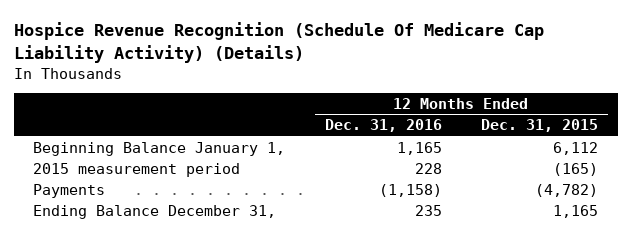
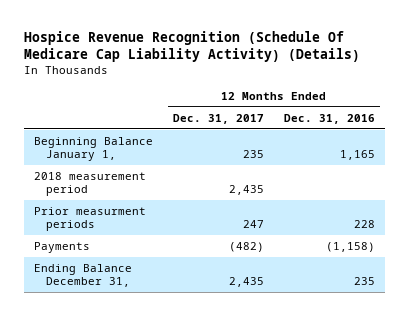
- | 12 Months Ended Dec. 31, 2016 | 12 Months Ended Dec. 31, 2015
+ | 12 Months Ended Dec. 31, 2017 | 12 Months Ended Dec. 31, 2016
- 2015 measurement period | 228 | (165)
+ 2018 measurement period | 2,435 |
+ Prior measurment periods | 247 | 228

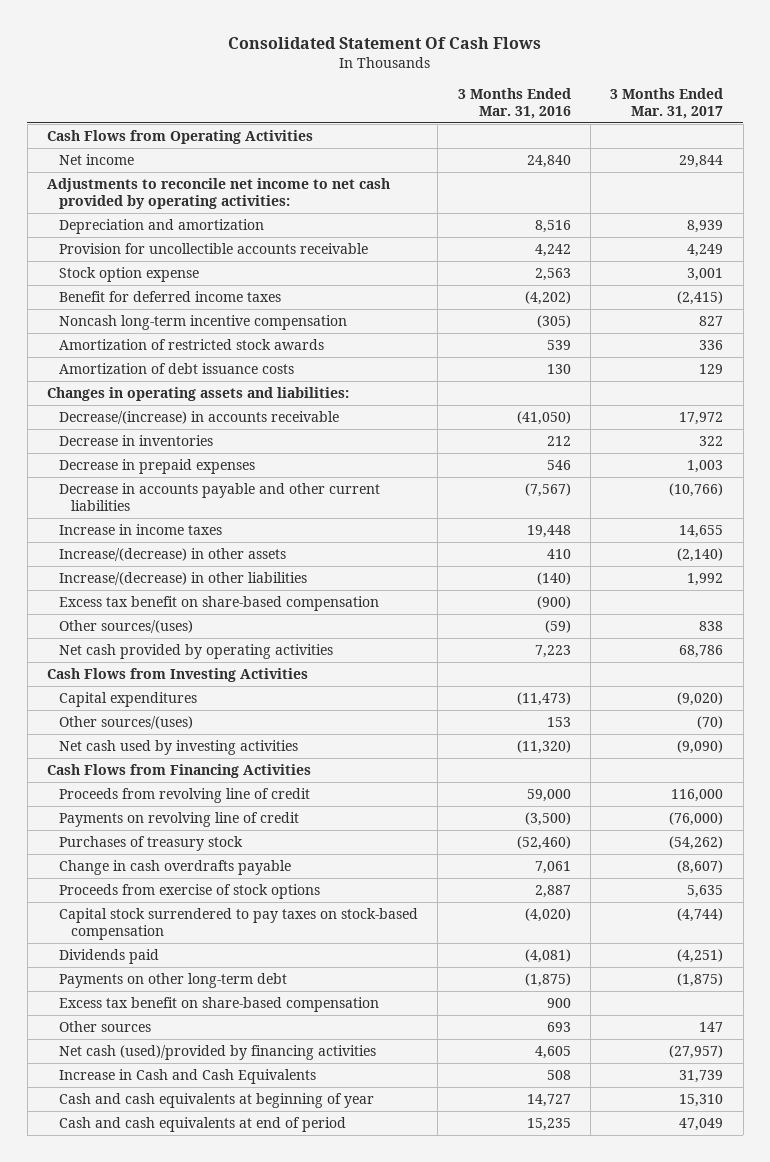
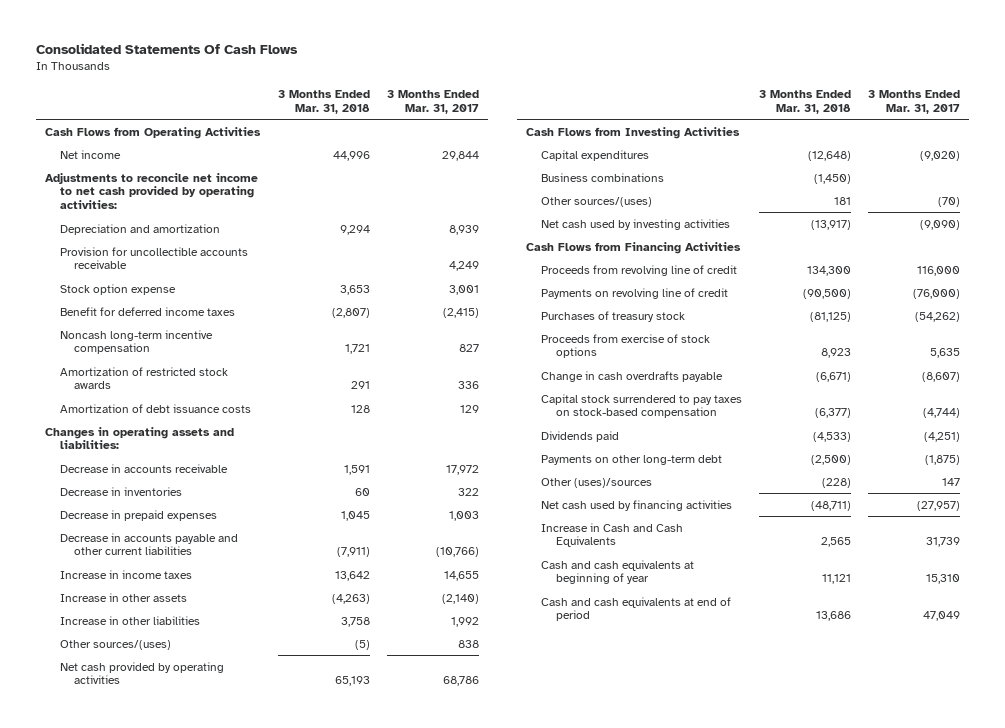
- Consolidated Statement Of Cash Flows
+ Consolidated Statements Of Cash Flows
- | 3 Months Ended Mar. 31, 2016 | 3 Months Ended Mar. 31, 2017
+ | 3 Months Ended Mar. 31, 2018 | 3 Months Ended Mar. 31, 2017
- Decrease/(increase) in accounts receivable | (41,050) | 17,972
+ Decrease in accounts receivable | 1,591 | 17,972
- Increase/(decrease) in other assets | 410 | (2,140)
- Increase/(decrease) in other liabilities | (140) | 1,992
- Excess tax benefit on share-based compensation | (900) |
+ Increase in other assets | (4,263) | (2,140)
+ Increase in other liabilities | 3,758 | 1,992
+ Business combinations | (1,450) |
moved down: Change in cash overdrafts payable | (6,671) | (8,607)
- Excess tax benefit on share-based compensation | 900 |
- Other sources | 693 | 147
- Net cash (used)/provided by financing activities | 4,605 | (27,957)
+ Other (uses)/sources | (228) | 147
+ Net cash used by financing activities | (48,711) | (27,957)

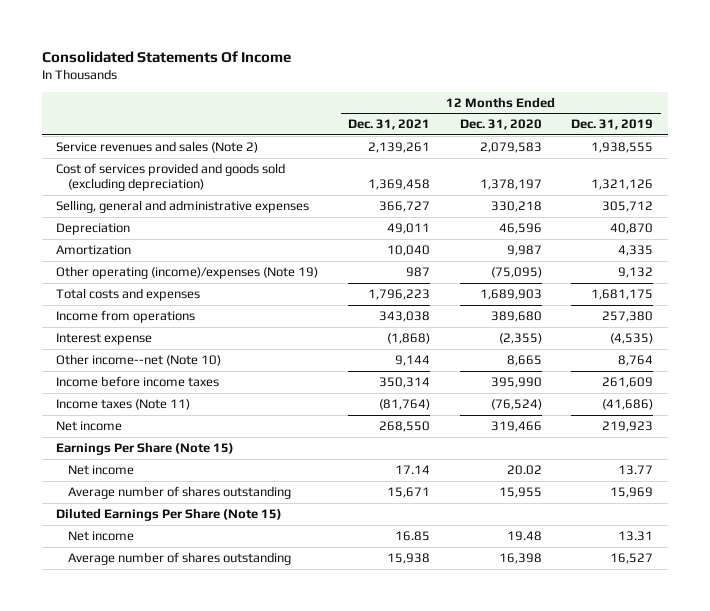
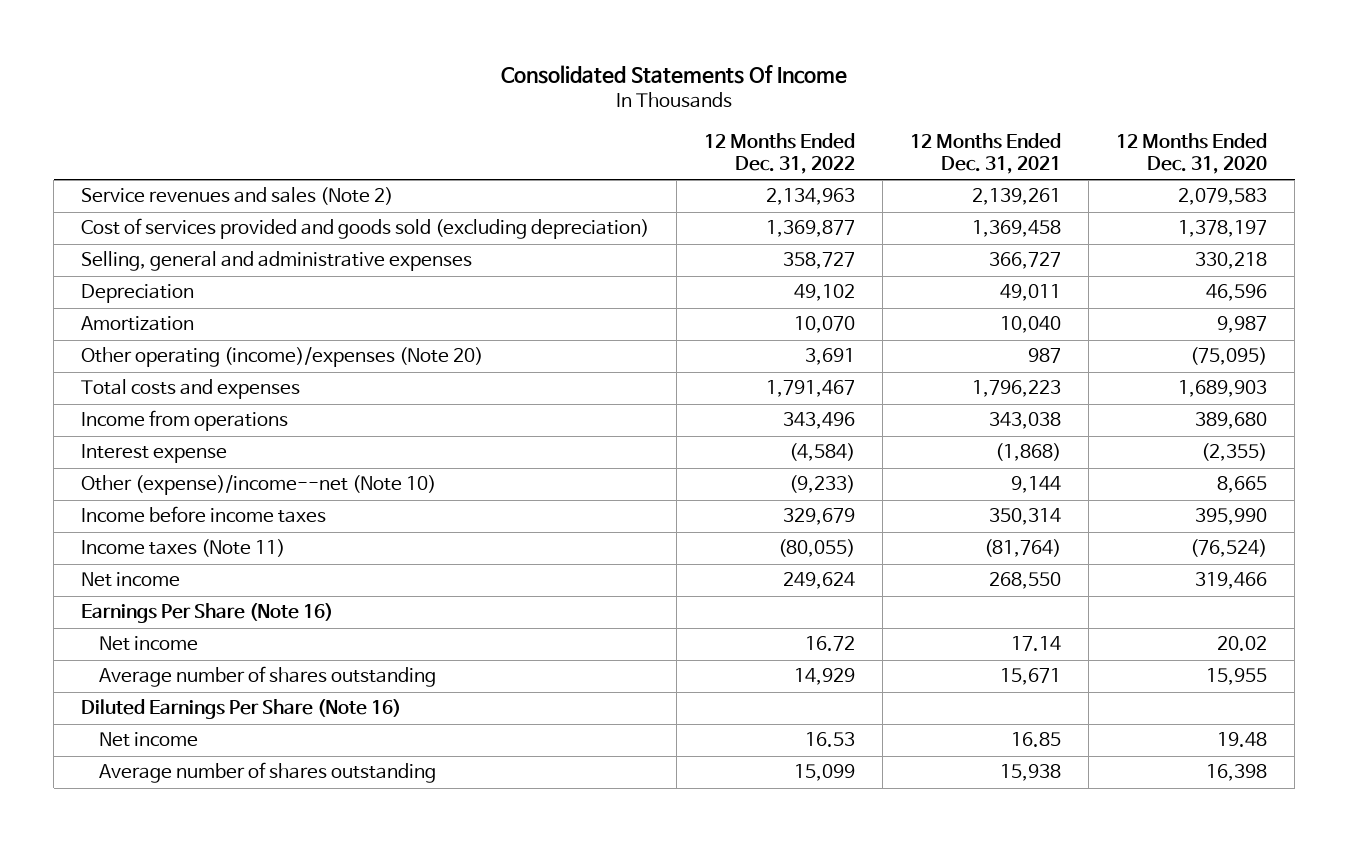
- | 12 Months Ended Dec. 31, 2021 | 12 Months Ended Dec. 31, 2020 | 12 Months Ended Dec. 31, 2019
+ | 12 Months Ended Dec. 31, 2022 | 12 Months Ended Dec. 31, 2021 | 12 Months Ended Dec. 31, 2020
- Other operating (income)/expenses (Note 19) | 987 | (75,095) | 9,132
+ Other operating (income)/expenses (Note 20) | 3,691 | 987 | (75,095)
- Other income--net (Note 10) | 9,144 | 8,665 | 8,764
+ Other (expense)/income--net (Note 10) | (9,233) | 9,144 | 8,665
- Earnings Per Share (Note 15)
+ Earnings Per Share (Note 16)
- Diluted Earnings Per Share (Note 15)
+ Diluted Earnings Per Share (Note 16)

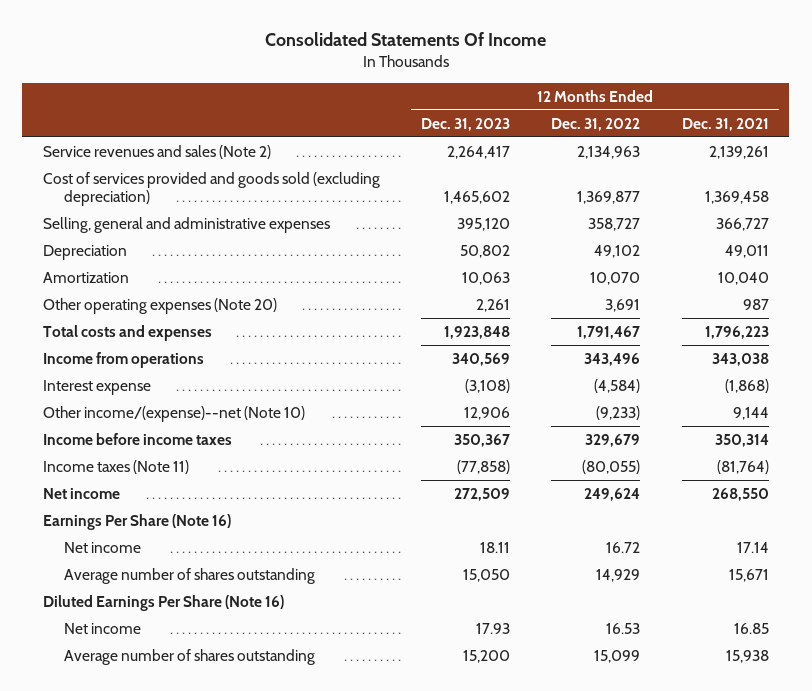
- | 12 Months Ended Dec. 31, 2022 | 12 Months Ended Dec. 31, 2021 | 12 Months Ended Dec. 31, 2020
+ | 12 Months Ended Dec. 31, 2023 | 12 Months Ended Dec. 31, 2022 | 12 Months Ended Dec. 31, 2021
- Other operating (income)/expenses (Note 20) | 3,691 | 987 | (75,095)
+ Other operating expenses (Note 20) | 2,261 | 3,691 | 987
- Other (expense)/income--net (Note 10) | (9,233) | 9,144 | 8,665
+ Other income/(expense)--net (Note 10) | 12,906 | (9,233) | 9,144

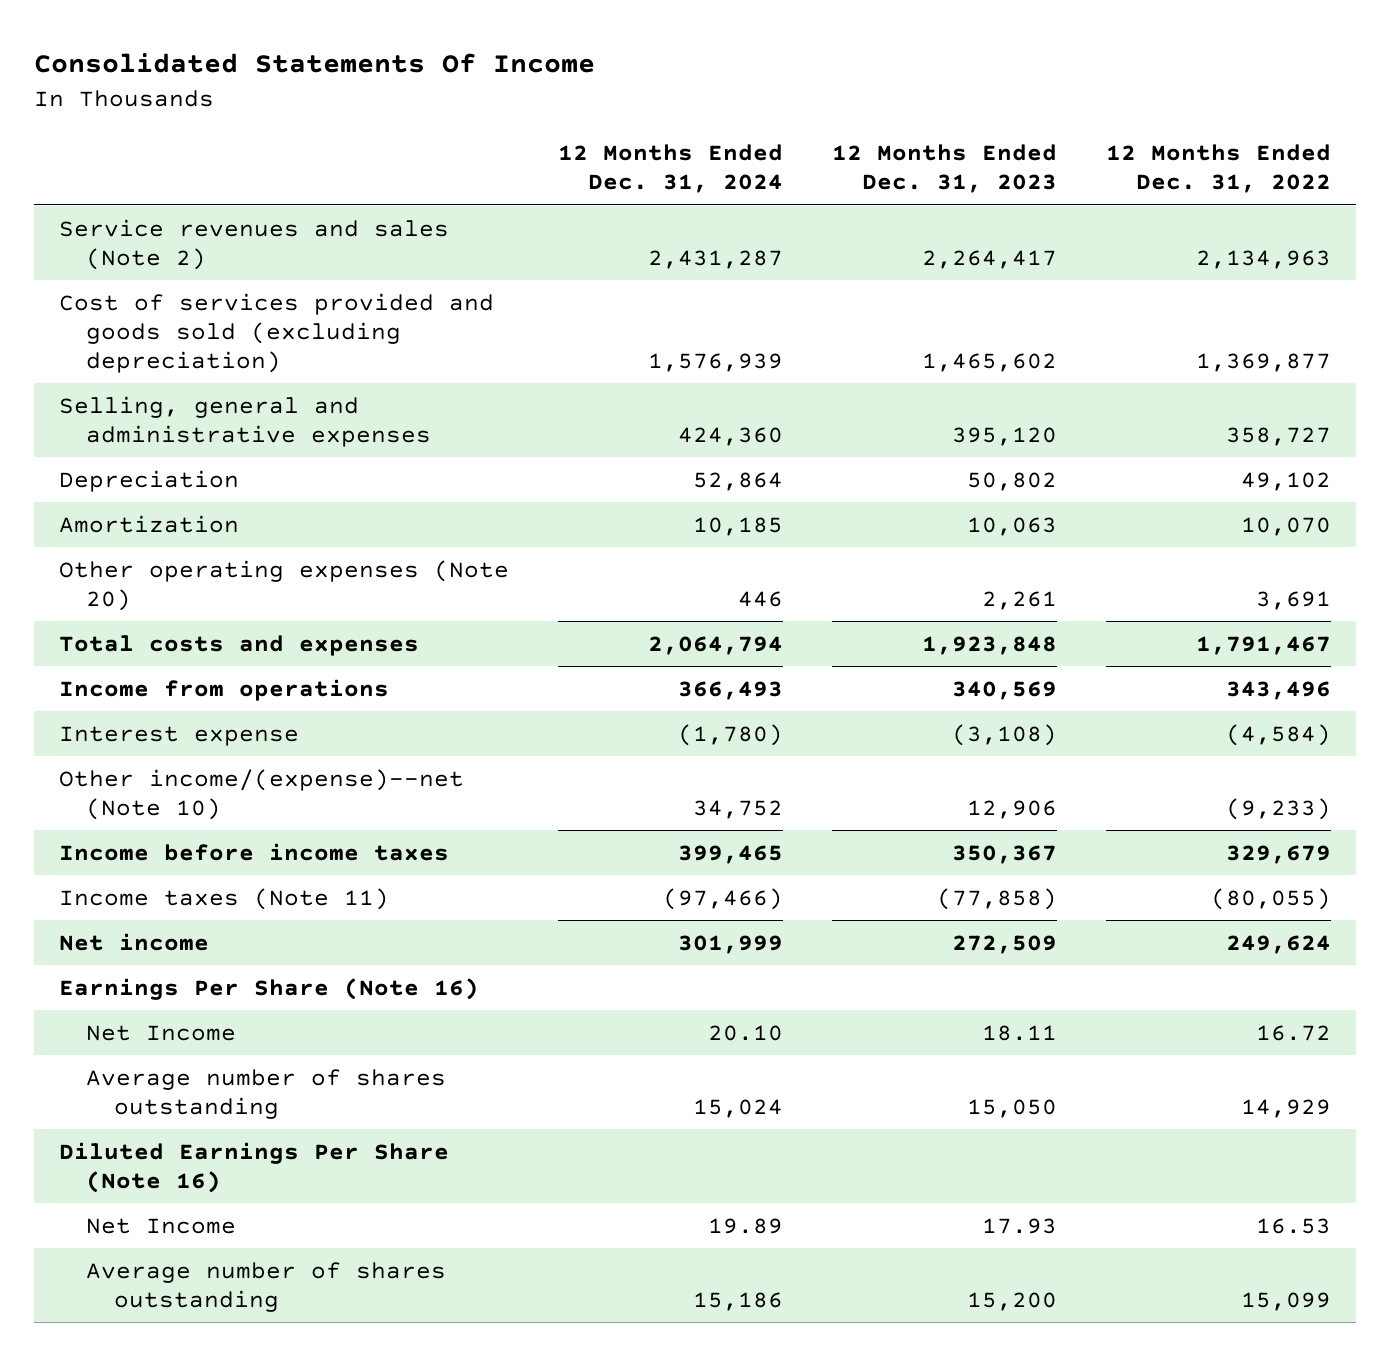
- | 12 Months Ended Dec. 31, 2023 | 12 Months Ended Dec. 31, 2022 | 12 Months Ended Dec. 31, 2021
+ | 12 Months Ended Dec. 31, 2024 | 12 Months Ended Dec. 31, 2023 | 12 Months Ended Dec. 31, 2022
- Net income | 18.11 | 16.72 | 17.14
+ Net Income | 20.10 | 18.11 | 16.72
- Net income | 17.93 | 16.53 | 16.85
+ Net Income | 19.89 | 17.93 | 16.53

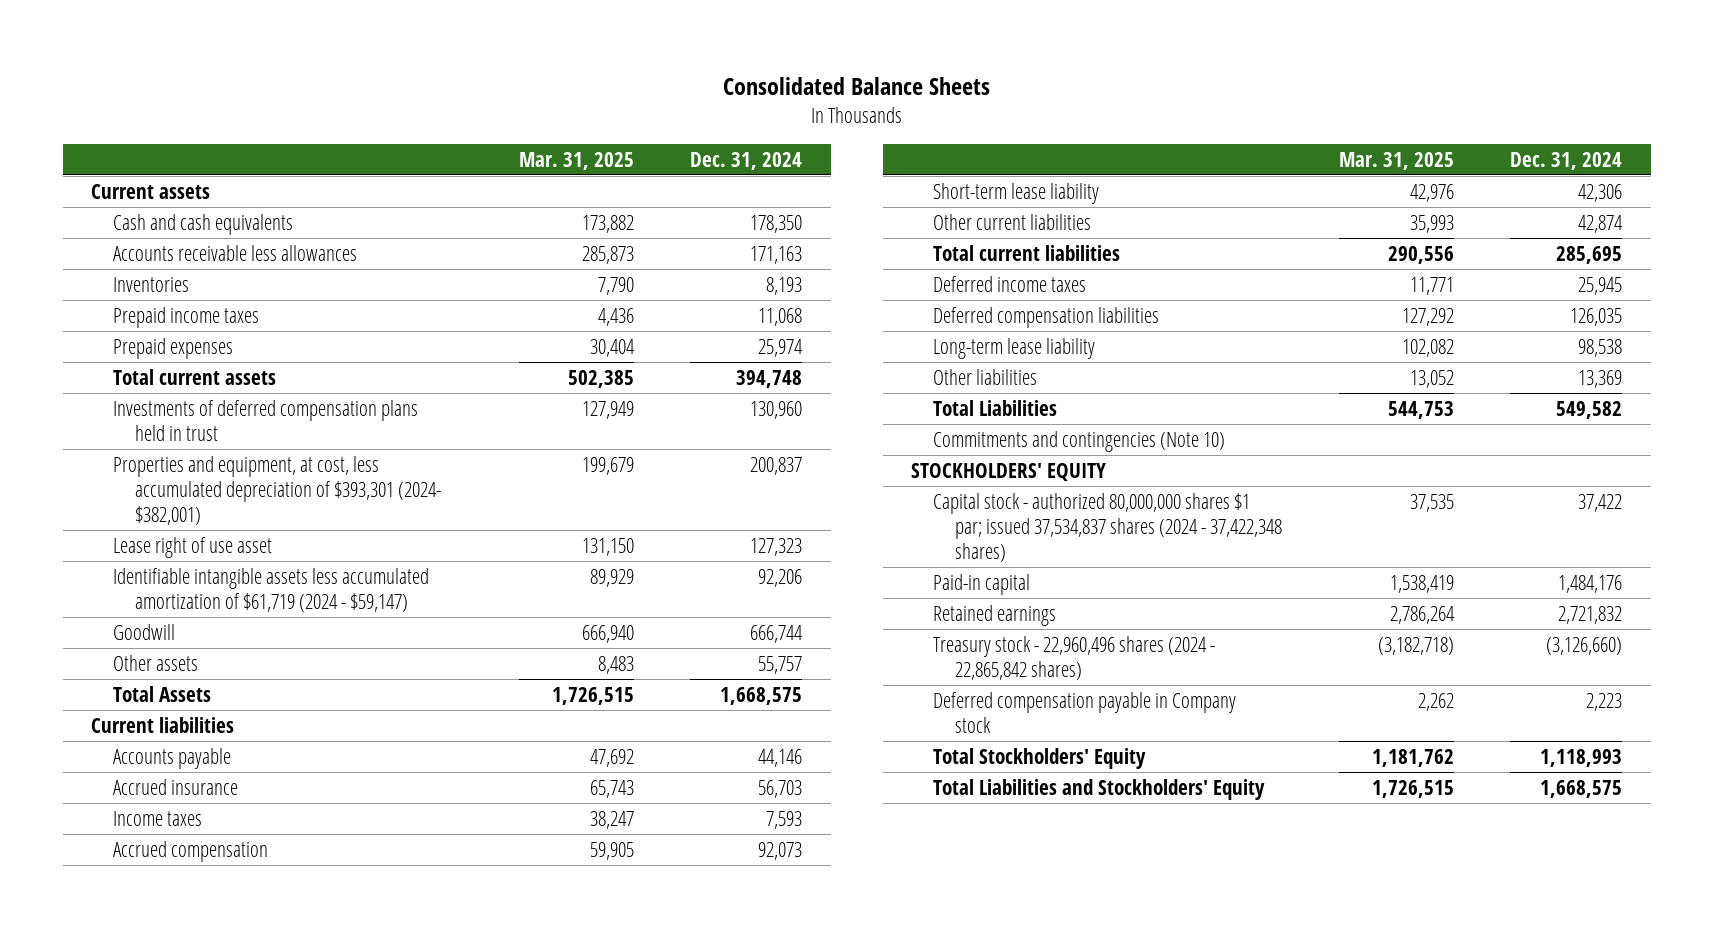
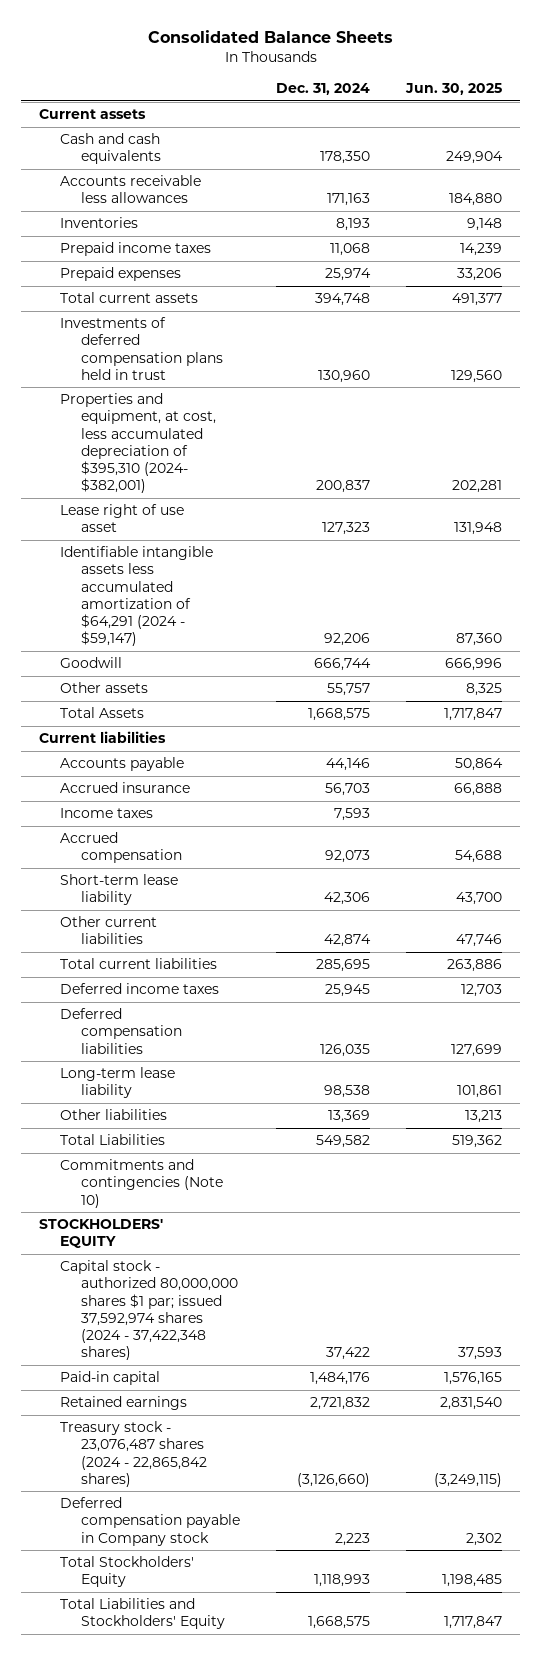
- | Mar. 31, 2025 | Dec. 31, 2024
+ | Dec. 31, 2024 | Jun. 30, 2025
- Properties and equipment, at cost, less accumulated depreciation of $393,301 (2024- $382,001) | 199,679 | 200,837
+ Properties and equipment, at cost, less accumulated depreciation of $395,310 (2024- $382,001) | 200,837 | 202,281
- Identifiable intangible assets less accumulated amortization of $61,719 (2024 - $59,147) | 89,929 | 92,206
+ Identifiable intangible assets less accumulated amortization of $64,291 (2024 - $59,147) | 92,206 | 87,360
- Capital stock - authorized 80,000,000 shares $1 par; issued 37,534,837 shares (2024 - 37,422,348 shares) | 37,535 | 37,422
+ Capital stock - authorized 80,000,000 shares $1 par; issued 37,592,974 shares (2024 - 37,422,348 shares) | 37,422 | 37,593
- Treasury stock - 22,960,496 shares (2024 - 22,865,842 shares) | (3,182,718) | (3,126,660)
+ Treasury stock - 23,076,487 shares (2024 - 22,865,842 shares) | (3,126,660) | (3,249,115)

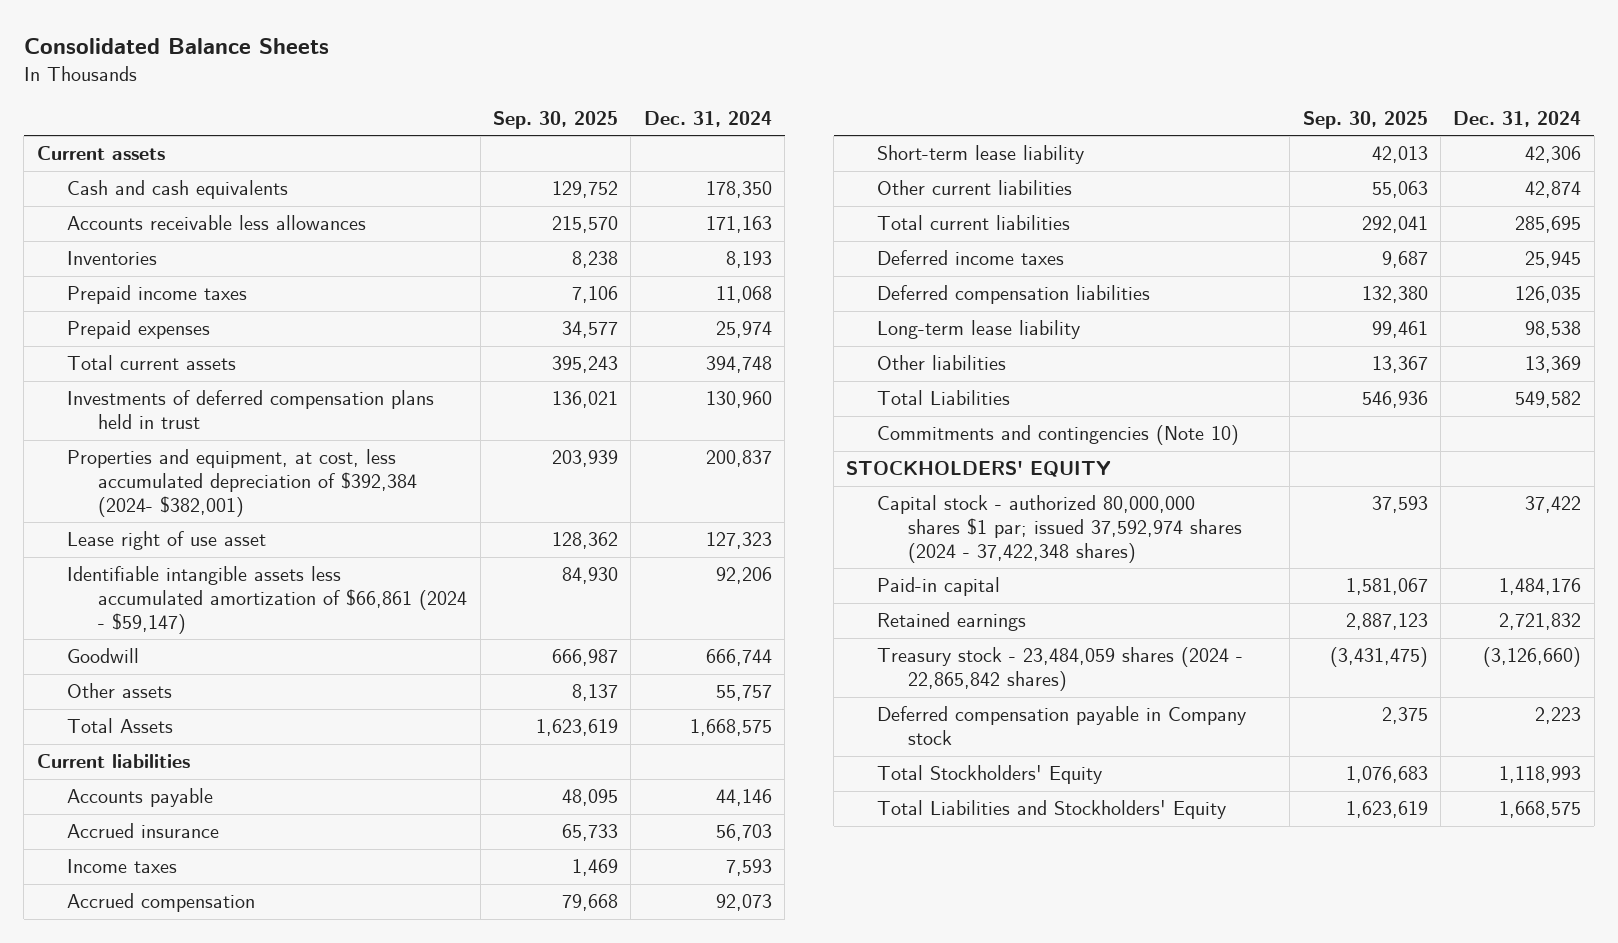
- | Dec. 31, 2024 | Jun. 30, 2025
+ | Sep. 30, 2025 | Dec. 31, 2024
- Properties and equipment, at cost, less accumulated depreciation of $395,310 (2024- $382,001) | 200,837 | 202,281
+ Properties and equipment, at cost, less accumulated depreciation of $392,384 (2024- $382,001) | 203,939 | 200,837
- Identifiable intangible assets less accumulated amortization of $64,291 (2024 - $59,147) | 92,206 | 87,360
+ Identifiable intangible assets less accumulated amortization of $66,861 (2024 - $59,147) | 84,930 | 92,206
- Treasury stock - 23,076,487 shares (2024 - 22,865,842 shares) | (3,126,660) | (3,249,115)
+ Treasury stock - 23,484,059 shares (2024 - 22,865,842 shares) | (3,431,475) | (3,126,660)

